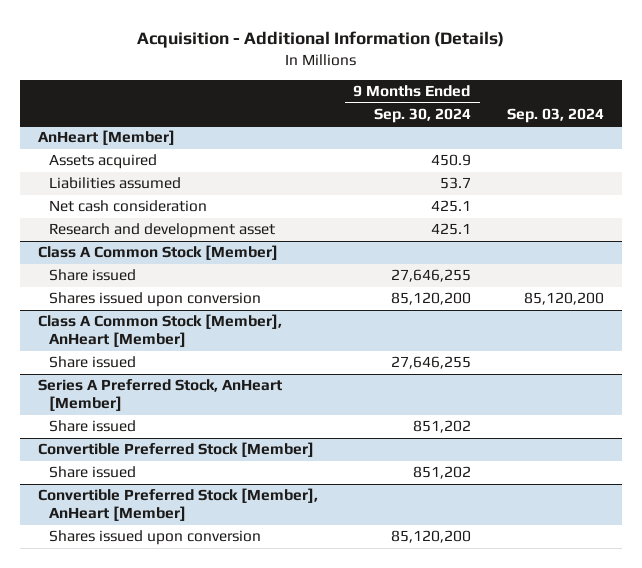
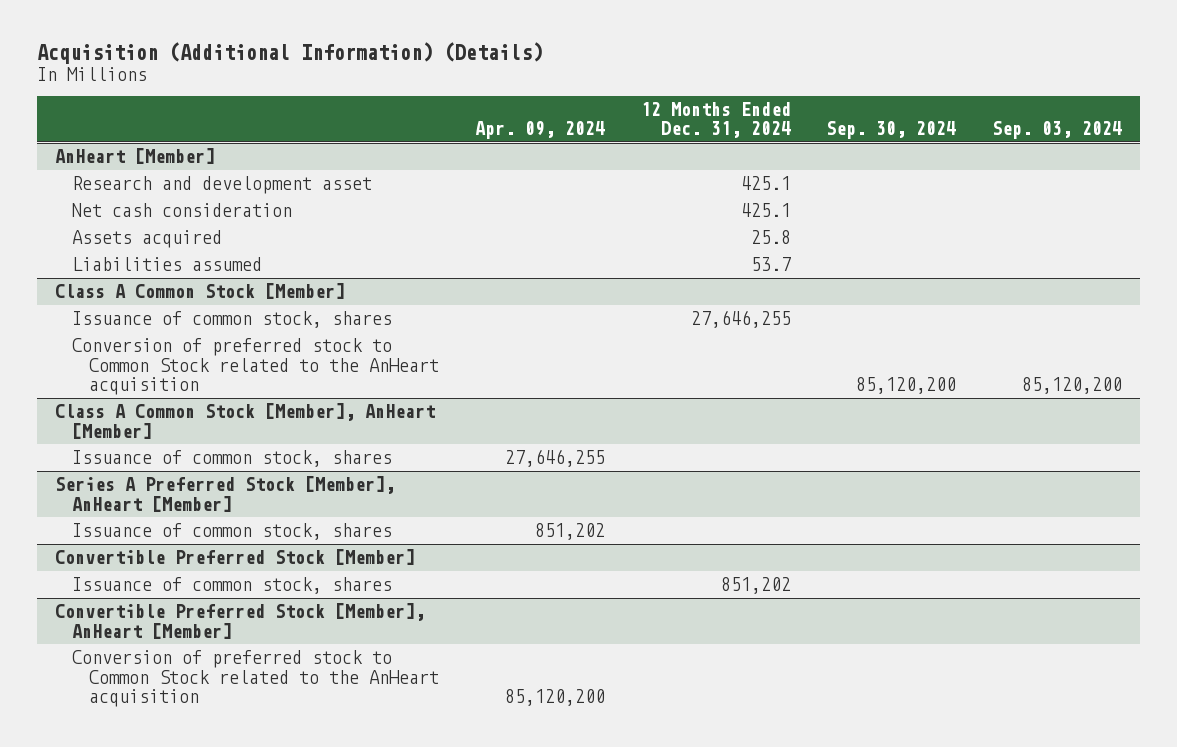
- Acquisition - Additional Information (Details)
+ Acquisition (Additional Information) (Details)
- | 9 Months Ended Sep. 30, 2024 | Sep. 03, 2024
+ | Apr. 09, 2024 | 12 Months Ended Dec. 31, 2024 | Sep. 30, 2024 | Sep. 03, 2024
@ AnHeart [Member]
moved up: Research and development asset | | 425.1 | |
moved up: Net cash consideration | | 425.1 | |
@ Class A Common Stock [Member]
- Share issued | 27,646,255 |
- Shares issued upon conversion | 85,120,200 | 85,120,200
+ Issuance of common stock, shares | | 27,646,255 | |
+ Conversion of preferred stock to Common Stock related to the AnHeart acquisition | | | 85,120,200 | 85,120,200
@ Class A Common Stock [Member], AnHeart [Member]
- Share issued | 27,646,255 |
- Series A Preferred Stock, AnHeart [Member]
- Share issued | 851,202 |
@ Class A Common Stock [Member], AnHeart [Member]
+ Issuance of common stock, shares | 27,646,255 | | |
+ Series A Preferred Stock [Member], AnHeart [Member]
+ Issuance of common stock, shares | 851,202 | | |
@ Convertible Preferred Stock [Member]
- Share issued | 851,202 |
+ Issuance of common stock, shares | | 851,202 | |
@ Convertible Preferred Stock [Member], AnHeart [Member]
- Shares issued upon conversion | 85,120,200 |
+ Conversion of preferred stock to Common Stock related to the AnHeart acquisition | 85,120,200 | | |

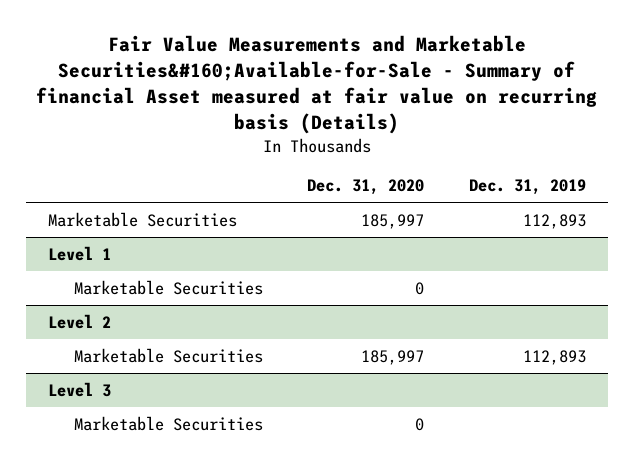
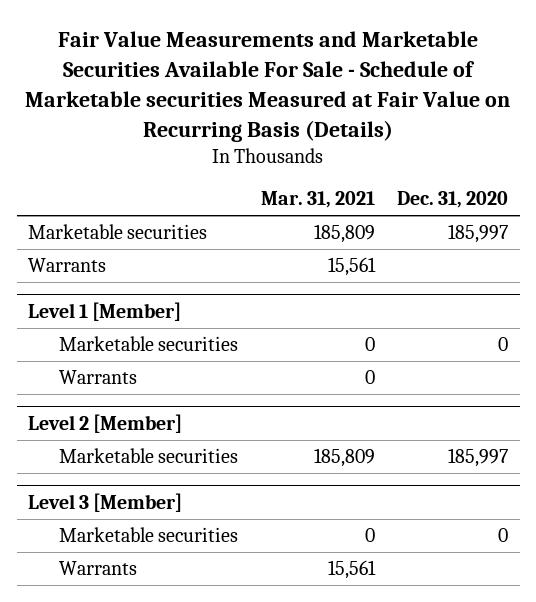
- Fair Value Measurements and Marketable Securities&#160;Available-for-Sale - Summary of financial Asset measured at fair value on recurring basis (Details)
+ Fair Value Measurements and Marketable Securities Available For Sale - Schedule of Marketable securities Measured at Fair Value on Recurring Basis (Details)
- | Dec. 31, 2020 | Dec. 31, 2019
+ | Mar. 31, 2021 | Dec. 31, 2020
- Marketable Securities | 185,997 | 112,893
- Level 1
- Marketable Securities | 0 |
- Level 2
- Marketable Securities | 185,997 | 112,893
- Level 3
- Marketable Securities | 0 |
+ Marketable securities | 185,809 | 185,997
+ Warrants | 15,561 |
+ Level 1 [Member]
+ Marketable securities | 0 | 0
+ Warrants | 0 |
+ Level 2 [Member]
+ Marketable securities | 185,809 | 185,997
+ Level 3 [Member]
+ Marketable securities | 0 | 0
+ Warrants | 15,561 |

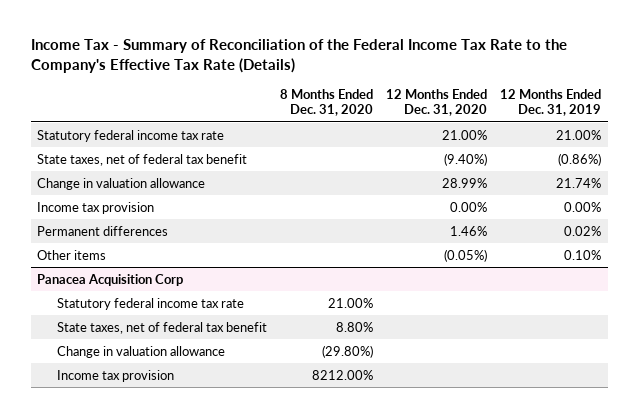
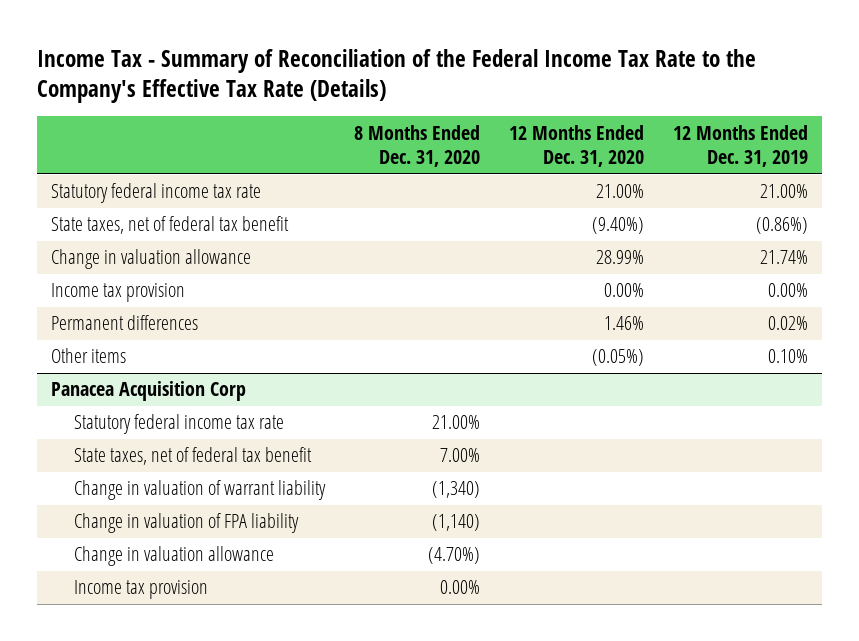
@ Panacea Acquisition Corp
- State taxes, net of federal tax benefit | 8.80% | |
- Change in valuation allowance | (29.80%) | |
- Income tax provision | 8212.00% | |
+ State taxes, net of federal tax benefit | 7.00% | |
+ Change in valuation of warrant liability | (1,340) | |
+ Change in valuation of FPA liability | (1,140) | |
+ Change in valuation allowance | (4.70%) | |
+ Income tax provision | 0.00% | |

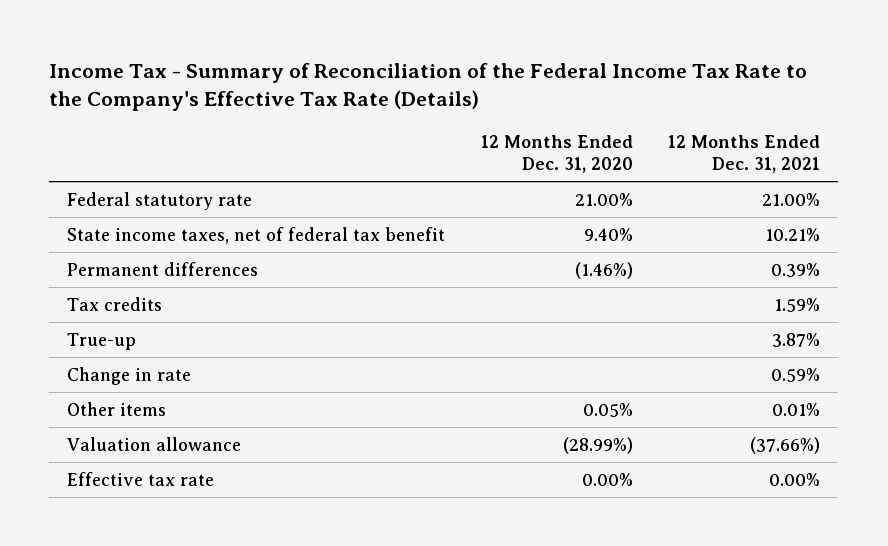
- | 8 Months Ended Dec. 31, 2020 | 12 Months Ended Dec. 31, 2020 | 12 Months Ended Dec. 31, 2019
+ | 12 Months Ended Dec. 31, 2020 | 12 Months Ended Dec. 31, 2021
- Statutory federal income tax rate | | 21.00% | 21.00%
- State taxes, net of federal tax benefit | | (9.40%) | (0.86%)
- Change in valuation allowance | | 28.99% | 21.74%
- Income tax provision | | 0.00% | 0.00%
- Permanent differences | | 1.46% | 0.02%
- Other items | | (0.05%) | 0.10%
- Panacea Acquisition Corp
- Statutory federal income tax rate | 21.00% | |
- State taxes, net of federal tax benefit | 7.00% | |
- Change in valuation of warrant liability | (1,340) | |
- Change in valuation of FPA liability | (1,140) | |
- Change in valuation allowance | (4.70%) | |
- Income tax provision | 0.00% | |
+ Federal statutory rate | 21.00% | 21.00%
+ State income taxes, net of federal tax benefit | 9.40% | 10.21%
+ Permanent differences | (1.46%) | 0.39%
+ Tax credits | | 1.59%
+ True-up | | 3.87%
+ Change in rate | | 0.59%
+ Other items | 0.05% | 0.01%
+ Valuation allowance | (28.99%) | (37.66%)
+ Effective tax rate | 0.00% | 0.00%

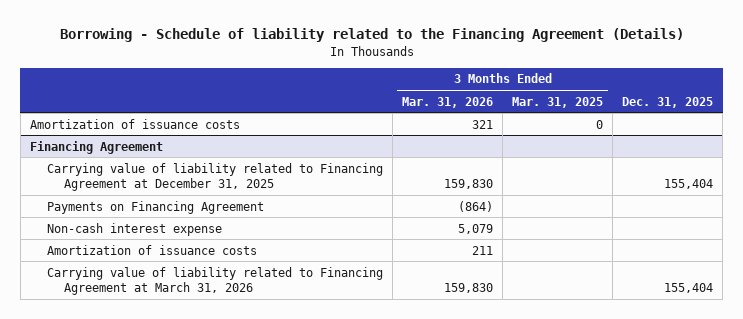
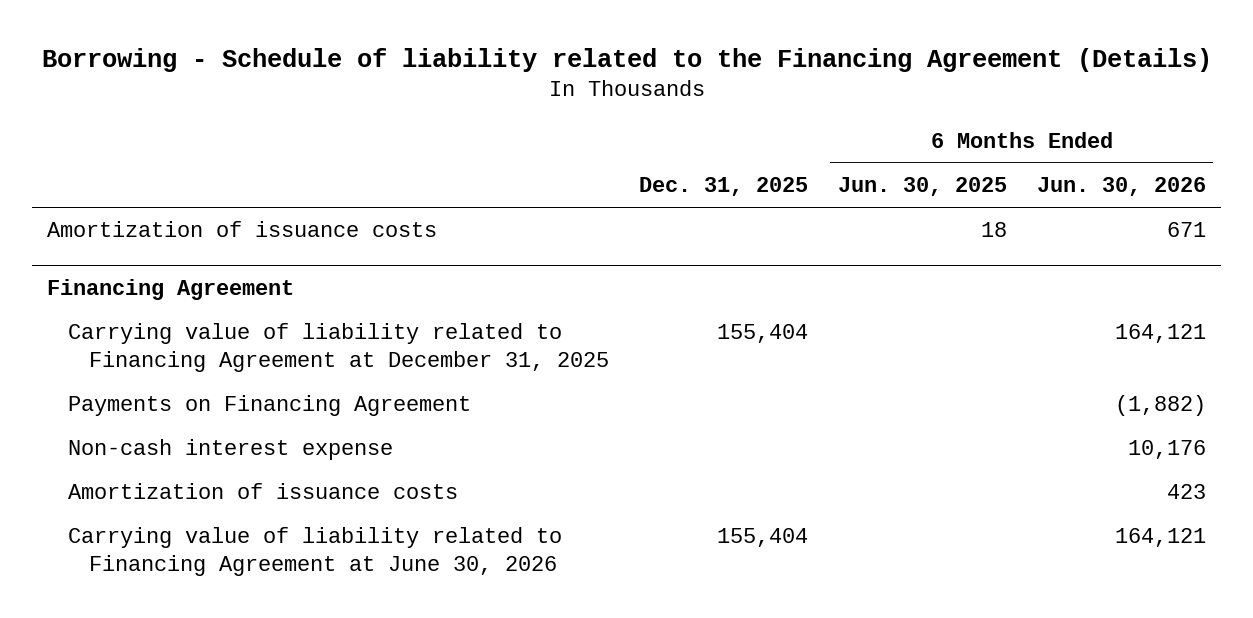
- | 3 Months Ended Mar. 31, 2026 | 3 Months Ended Mar. 31, 2025 | Dec. 31, 2025
+ | Dec. 31, 2025 | 6 Months Ended Jun. 30, 2025 | 6 Months Ended Jun. 30, 2026
@ Financing Agreement
- Carrying value of liability related to Financing Agreement at March 31, 2026 | 159,830 | | 155,404
+ Carrying value of liability related to Financing Agreement at June 30, 2026 | 155,404 | | 164,121

